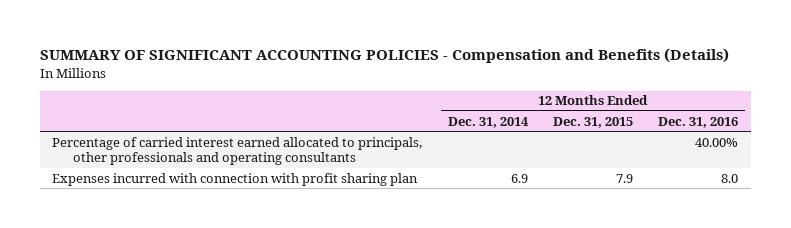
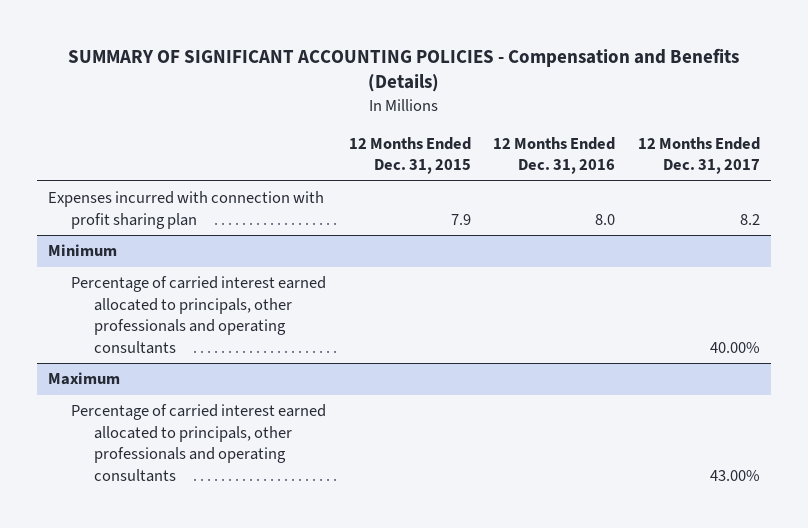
- | 12 Months Ended Dec. 31, 2014 | 12 Months Ended Dec. 31, 2015 | 12 Months Ended Dec. 31, 2016
+ | 12 Months Ended Dec. 31, 2015 | 12 Months Ended Dec. 31, 2016 | 12 Months Ended Dec. 31, 2017
- Percentage of carried interest earned allocated to principals, other professionals and operating consultants | | | 40.00%
+ Minimum
+ Percentage of carried interest earned allocated to principals, other professionals and operating consultants | | | 40.00%
+ Maximum
+ Percentage of carried interest earned allocated to principals, other professionals and operating consultants | | | 43.00%

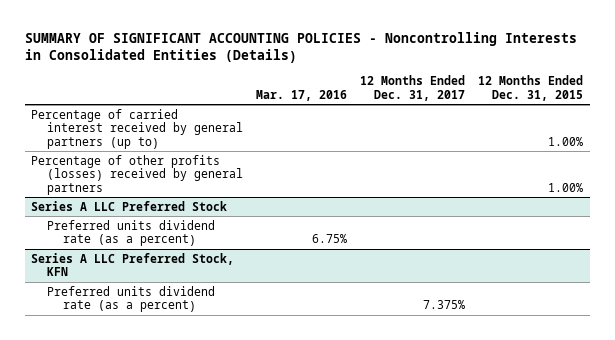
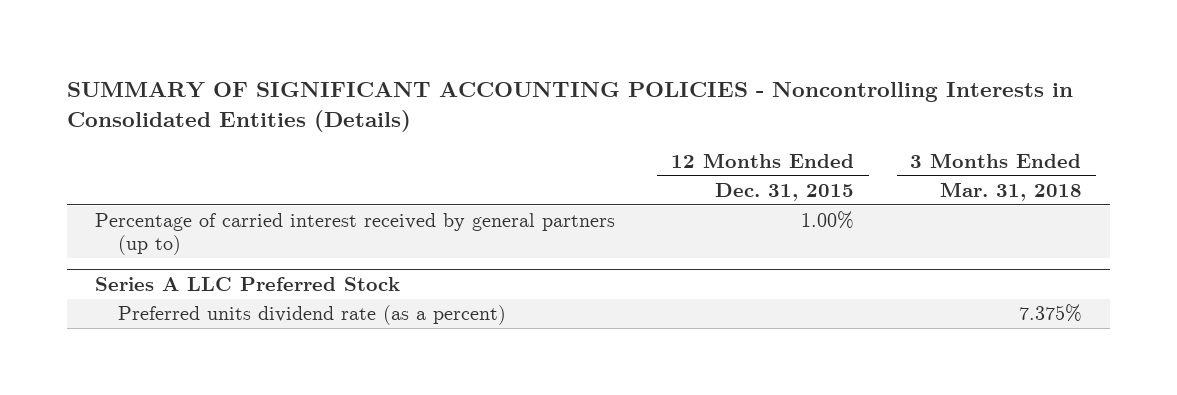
- | Mar. 17, 2016 | 12 Months Ended Dec. 31, 2017 | 12 Months Ended Dec. 31, 2015
+ | 12 Months Ended Dec. 31, 2015 | 3 Months Ended Mar. 31, 2018
- Percentage of other profits (losses) received by general partners | | | 1.00%
- Series A LLC Preferred Stock, KFN
- Preferred units dividend rate (as a percent) | | 7.375% |

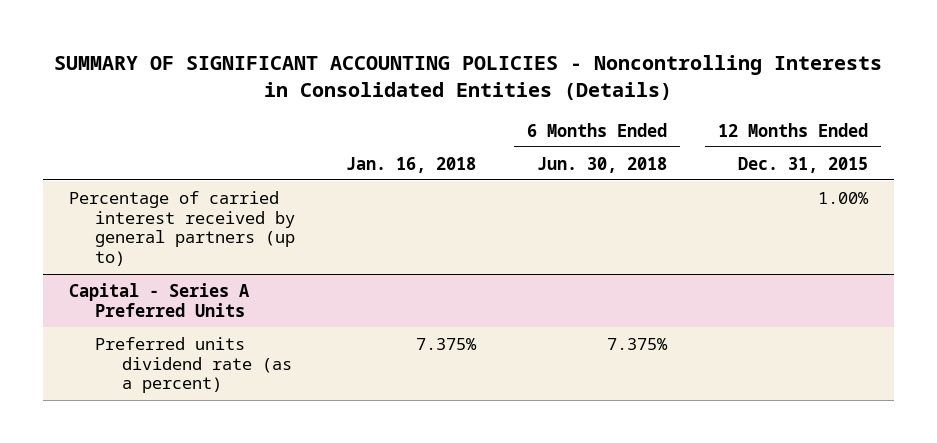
- | 12 Months Ended Dec. 31, 2015 | 3 Months Ended Mar. 31, 2018
+ | Jan. 16, 2018 | 6 Months Ended Jun. 30, 2018 | 12 Months Ended Dec. 31, 2015
- Series A LLC Preferred Stock
+ Capital - Series A Preferred Units

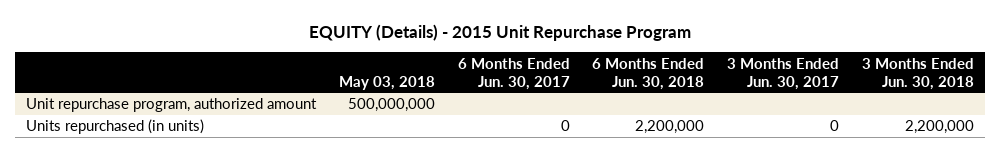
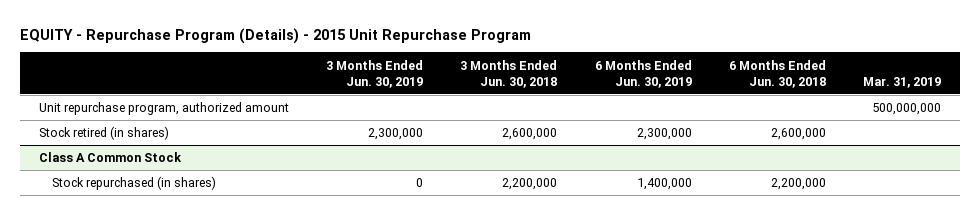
- EQUITY (Details) - 2015 Unit Repurchase Program
+ EQUITY - Repurchase Program (Details) - 2015 Unit Repurchase Program
- | May 03, 2018 | 6 Months Ended Jun. 30, 2017 | 6 Months Ended Jun. 30, 2018 | 3 Months Ended Jun. 30, 2017 | 3 Months Ended Jun. 30, 2018
+ | 3 Months Ended Jun. 30, 2019 | 3 Months Ended Jun. 30, 2018 | 6 Months Ended Jun. 30, 2019 | 6 Months Ended Jun. 30, 2018 | Mar. 31, 2019
- Units repurchased (in units) | | 0 | 2,200,000 | 0 | 2,200,000
+ Stock retired (in shares) | 2,300,000 | 2,600,000 | 2,300,000 | 2,600,000 |
+ Class A Common Stock
+ Stock repurchased (in shares) | 0 | 2,200,000 | 1,400,000 | 2,200,000 |

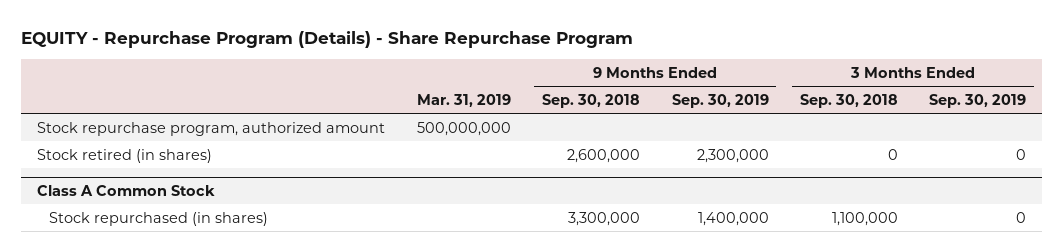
- EQUITY - Repurchase Program (Details) - 2015 Unit Repurchase Program
+ EQUITY - Repurchase Program (Details) - Share Repurchase Program
- | 3 Months Ended Jun. 30, 2019 | 3 Months Ended Jun. 30, 2018 | 6 Months Ended Jun. 30, 2019 | 6 Months Ended Jun. 30, 2018 | Mar. 31, 2019
+ | Mar. 31, 2019 | 9 Months Ended Sep. 30, 2018 | 9 Months Ended Sep. 30, 2019 | 3 Months Ended Sep. 30, 2018 | 3 Months Ended Sep. 30, 2019
- Unit repurchase program, authorized amount | | | | | 500,000,000
+ Stock repurchase program, authorized amount | 500,000,000 | | | |

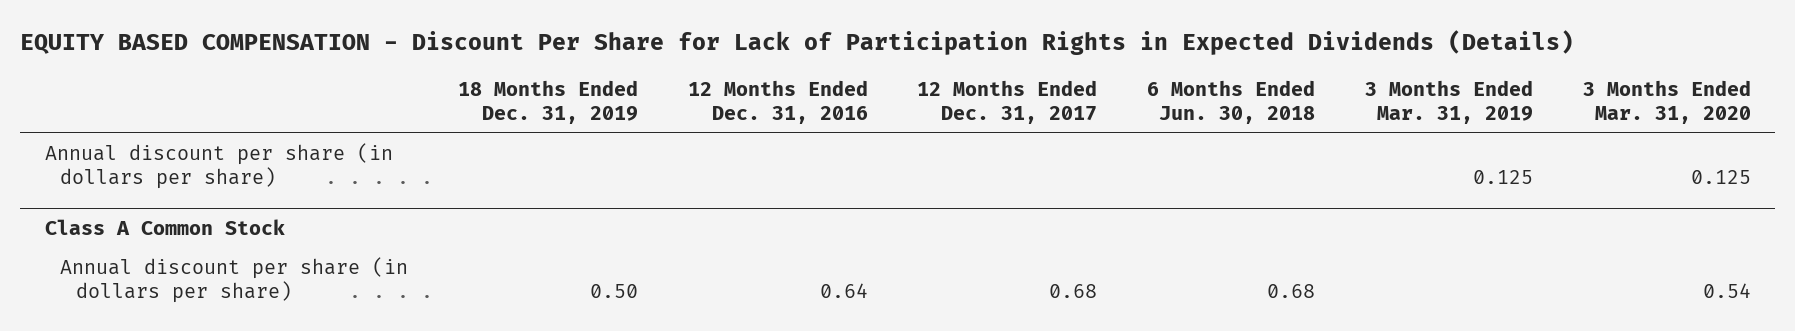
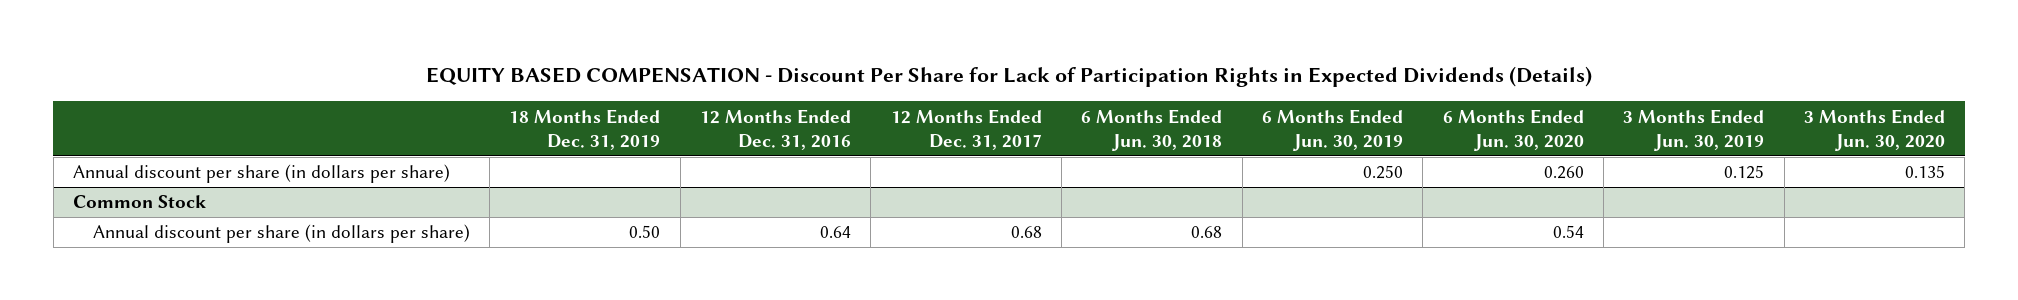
- | 18 Months Ended Dec. 31, 2019 | 12 Months Ended Dec. 31, 2016 | 12 Months Ended Dec. 31, 2017 | 6 Months Ended Jun. 30, 2018 | 3 Months Ended Mar. 31, 2019 | 3 Months Ended Mar. 31, 2020
+ | 18 Months Ended Dec. 31, 2019 | 12 Months Ended Dec. 31, 2016 | 12 Months Ended Dec. 31, 2017 | 6 Months Ended Jun. 30, 2018 | 6 Months Ended Jun. 30, 2019 | 6 Months Ended Jun. 30, 2020 | 3 Months Ended Jun. 30, 2019 | 3 Months Ended Jun. 30, 2020
- Class A Common Stock
+ Common Stock

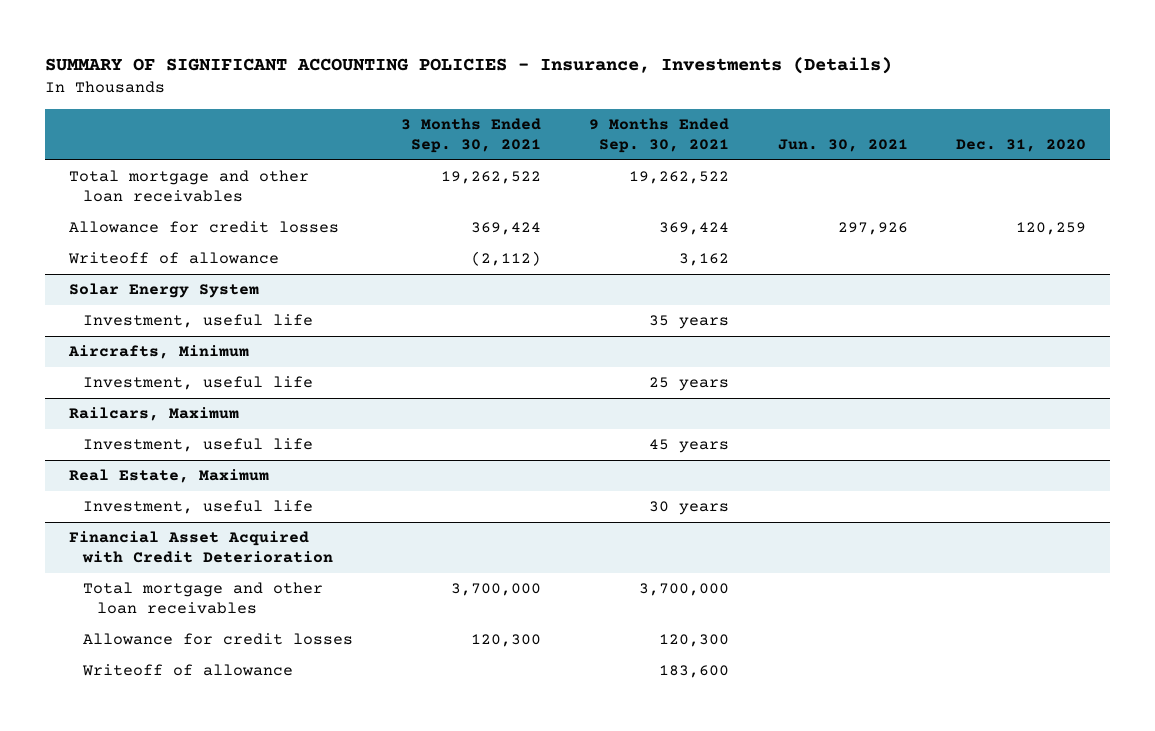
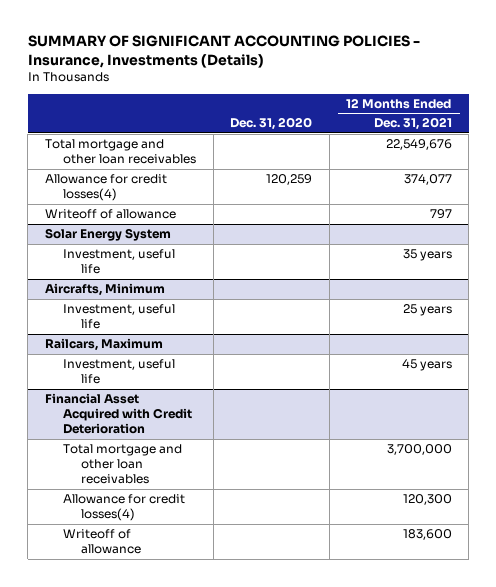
- | 3 Months Ended Sep. 30, 2021 | 9 Months Ended Sep. 30, 2021 | Jun. 30, 2021 | Dec. 31, 2020
+ | Dec. 31, 2020 | 12 Months Ended Dec. 31, 2021
- Allowance for credit losses | 369,424 | 369,424 | 297,926 | 120,259
+ Allowance for credit losses(4) | 120,259 | 374,077
- Real Estate, Maximum
- Investment, useful life | | 30 years | |
@ Financial Asset Acquired with Credit Deterioration
- Allowance for credit losses | 120,300 | 120,300 | |
+ Allowance for credit losses(4) | | 120,300

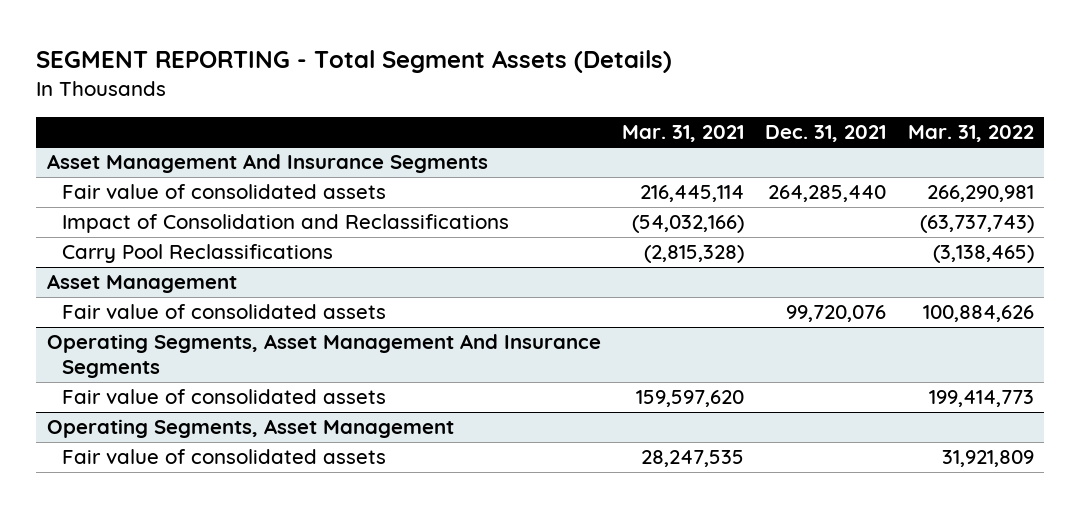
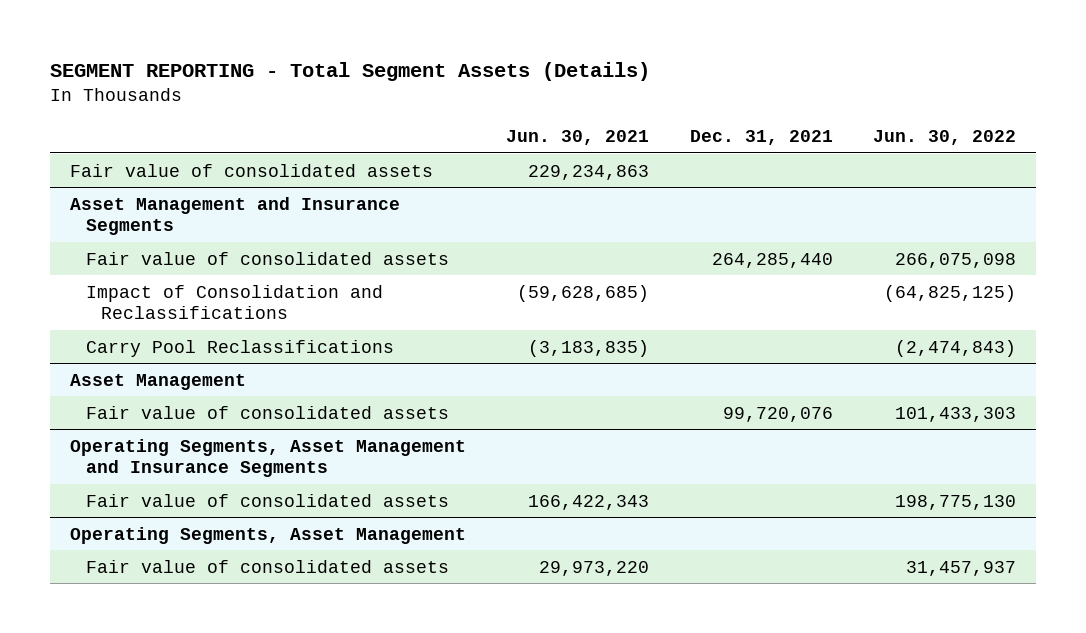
- | Mar. 31, 2021 | Dec. 31, 2021 | Mar. 31, 2022
+ | Jun. 30, 2021 | Dec. 31, 2021 | Jun. 30, 2022
- Asset Management And Insurance Segments
+ Fair value of consolidated assets | 229,234,863 | |
+ Asset Management and Insurance Segments
- Operating Segments, Asset Management And Insurance Segments
+ Operating Segments, Asset Management and Insurance Segments

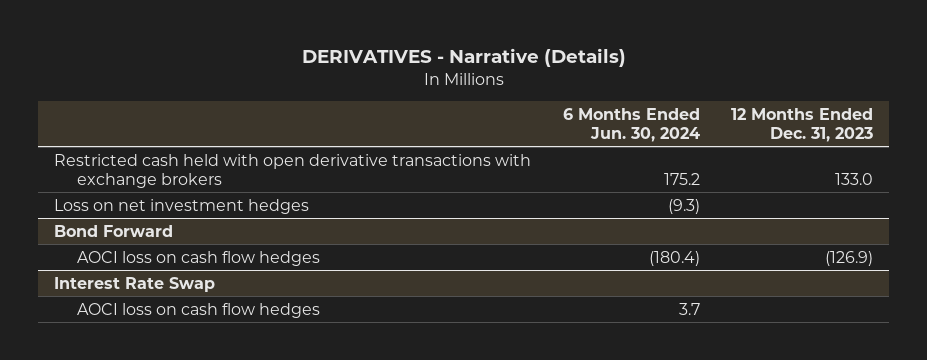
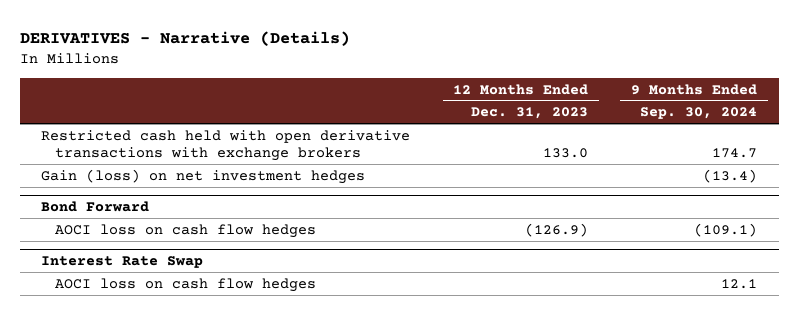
- | 6 Months Ended Jun. 30, 2024 | 12 Months Ended Dec. 31, 2023
+ | 12 Months Ended Dec. 31, 2023 | 9 Months Ended Sep. 30, 2024
- Loss on net investment hedges | (9.3) |
+ Gain (loss) on net investment hedges | | (13.4)

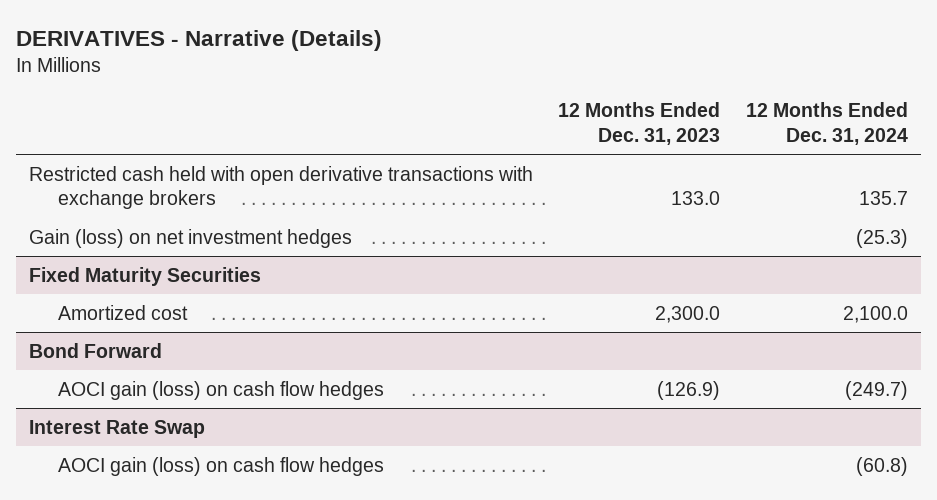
- | 12 Months Ended Dec. 31, 2023 | 9 Months Ended Sep. 30, 2024
+ | 12 Months Ended Dec. 31, 2023 | 12 Months Ended Dec. 31, 2024
+ Fixed Maturity Securities
+ Amortized cost | 2,300.0 | 2,100.0
@ Bond Forward
- AOCI loss on cash flow hedges | (126.9) | (109.1)
+ AOCI gain (loss) on cash flow hedges | (126.9) | (249.7)
@ Interest Rate Swap
- AOCI loss on cash flow hedges | | 12.1
+ AOCI gain (loss) on cash flow hedges | | (60.8)

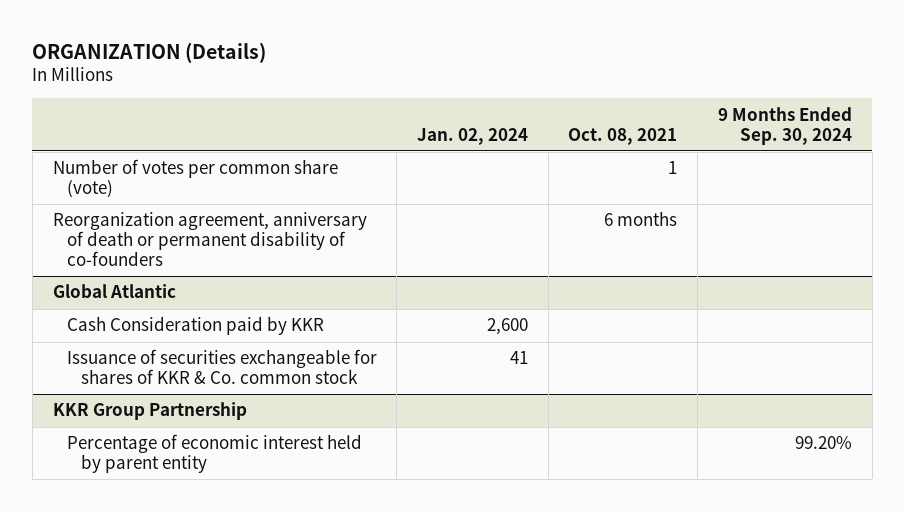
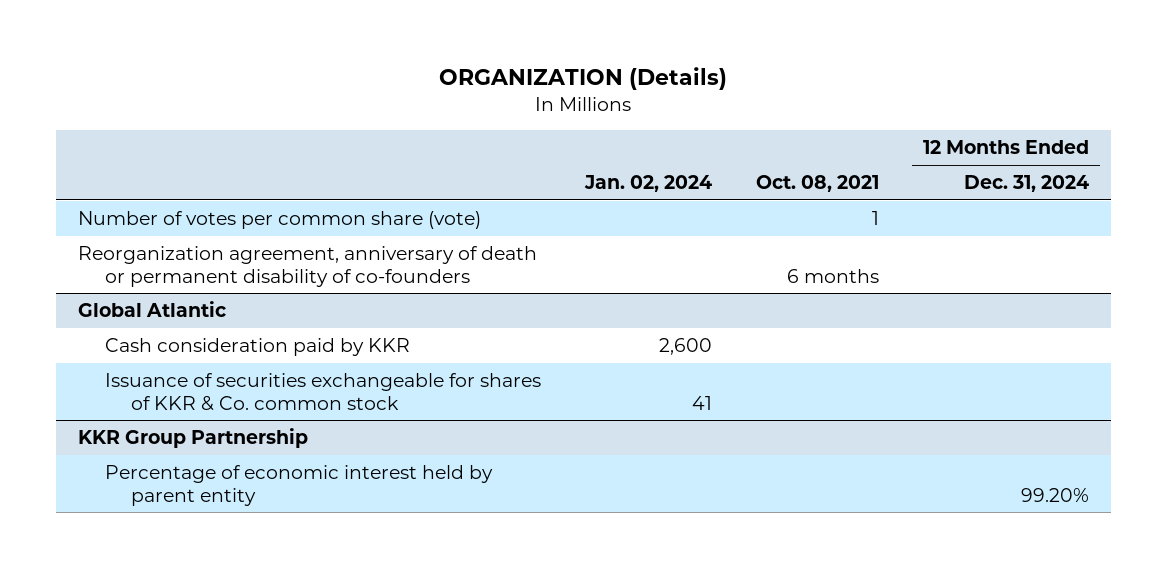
- | Jan. 02, 2024 | Oct. 08, 2021 | 9 Months Ended Sep. 30, 2024
+ | Jan. 02, 2024 | Oct. 08, 2021 | 12 Months Ended Dec. 31, 2024
@ Global Atlantic
- Cash Consideration paid by KKR | 2,600 | |
+ Cash consideration paid by KKR | 2,600 | |

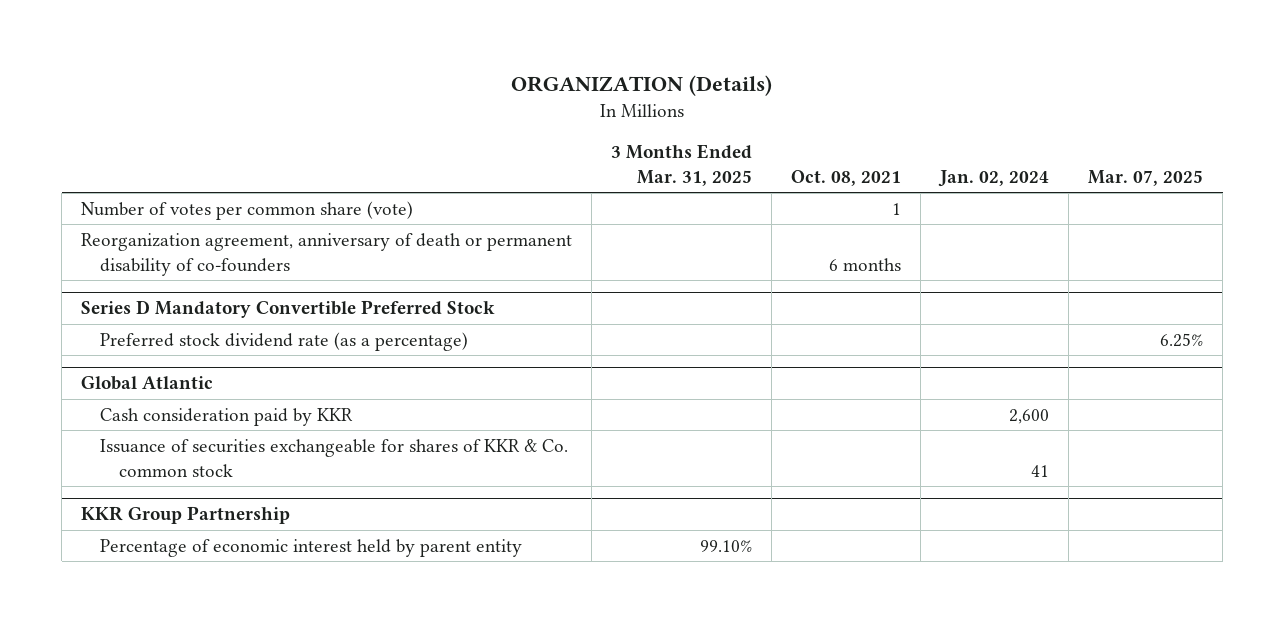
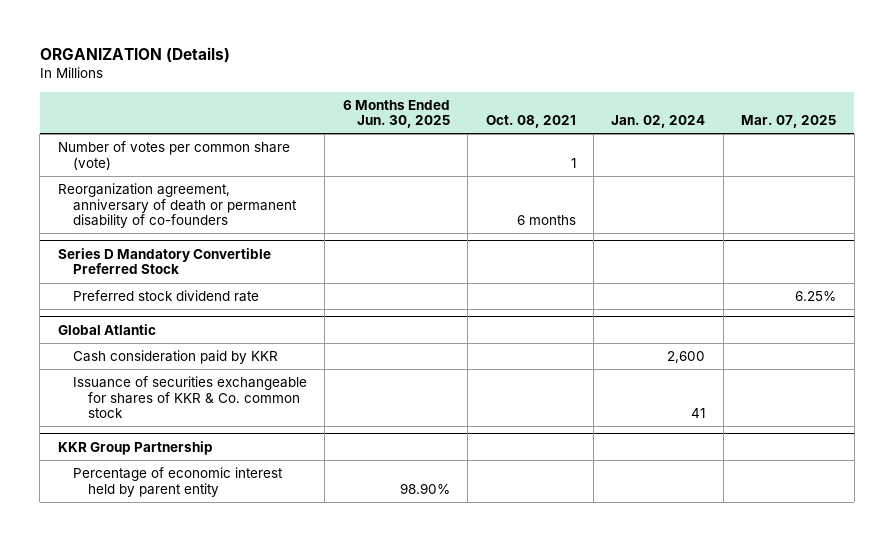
- | 3 Months Ended Mar. 31, 2025 | Oct. 08, 2021 | Jan. 02, 2024 | Mar. 07, 2025
+ | 6 Months Ended Jun. 30, 2025 | Oct. 08, 2021 | Jan. 02, 2024 | Mar. 07, 2025
@ Series D Mandatory Convertible Preferred Stock
- Preferred stock dividend rate (as a percentage) | | | | 6.25%
+ Preferred stock dividend rate | | | | 6.25%

